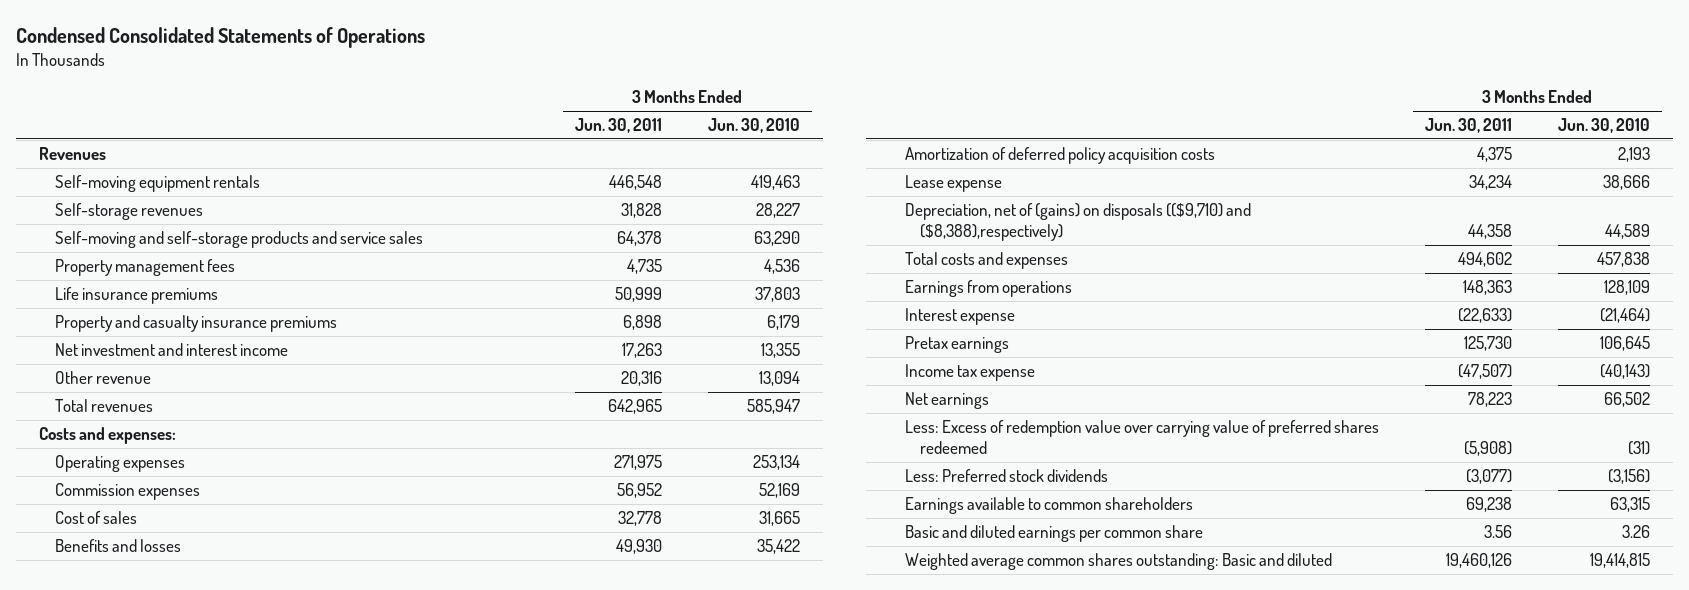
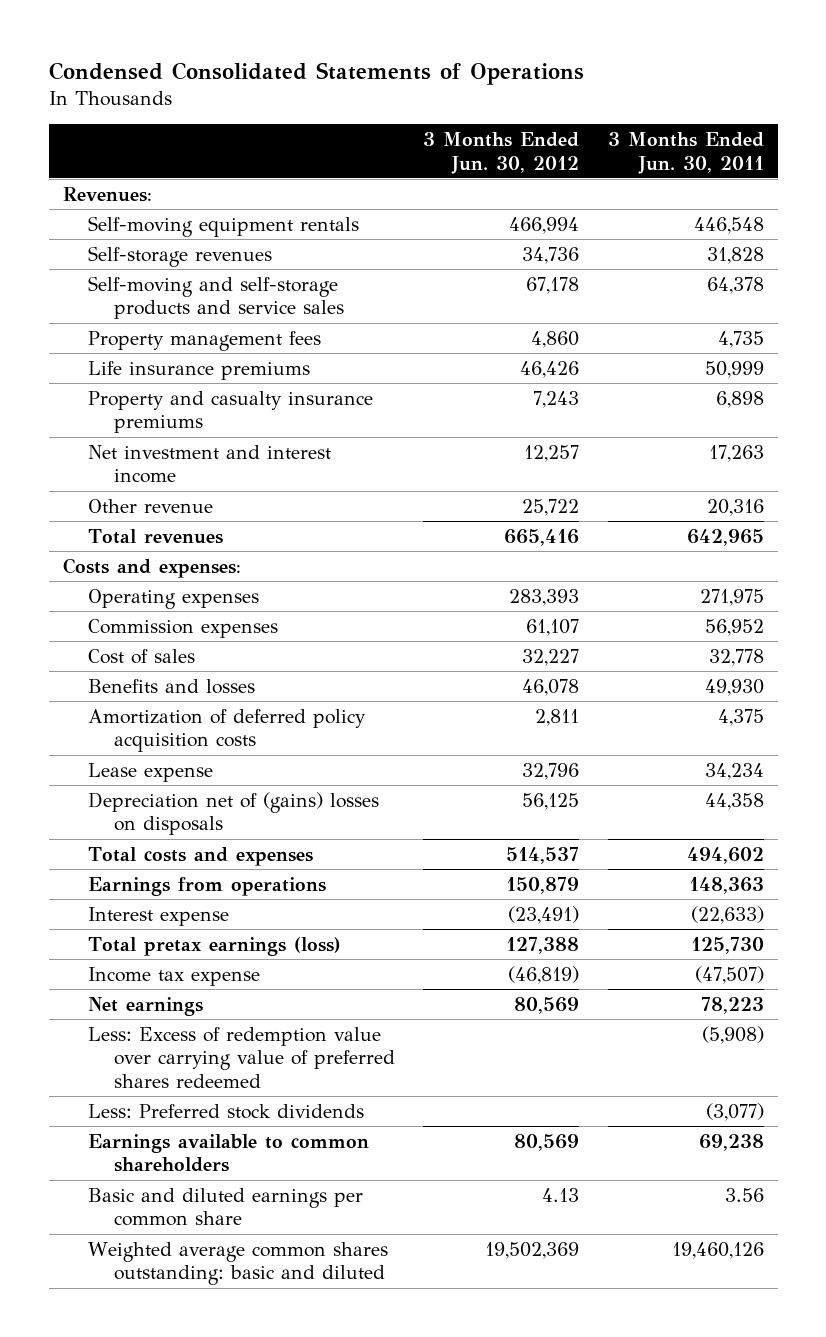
- | 3 Months Ended Jun. 30, 2011 | 3 Months Ended Jun. 30, 2010
+ | 3 Months Ended Jun. 30, 2012 | 3 Months Ended Jun. 30, 2011
- Revenues
+ Revenues:
- Depreciation, net of (gains) on disposals (($9,710) and ($8,388),respectively) | 44,358 | 44,589
+ Depreciation net of (gains) losses on disposals | 56,125 | 44,358
- Pretax earnings | 125,730 | 106,645
+ Total pretax earnings (loss) | 127,388 | 125,730
- Weighted average common shares outstanding: Basic and diluted | 19,460,126 | 19,414,815
+ Weighted average common shares outstanding: basic and diluted | 19,502,369 | 19,460,126

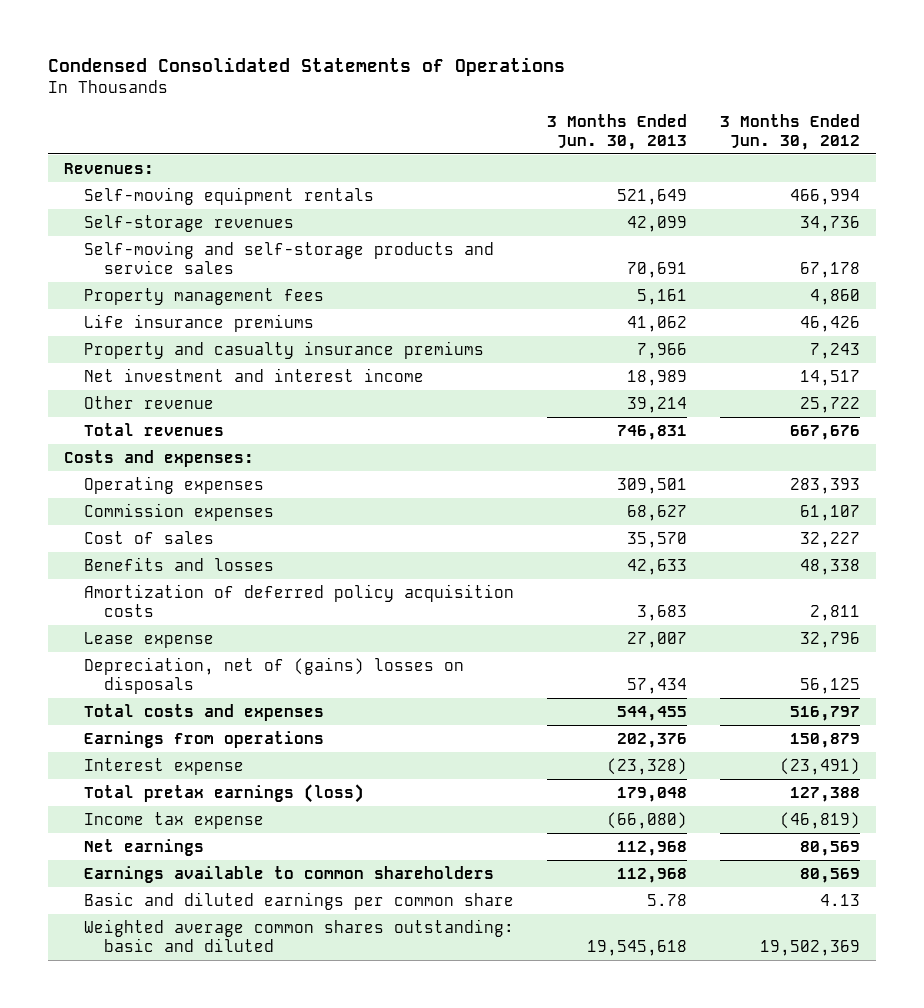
- | 3 Months Ended Jun. 30, 2012 | 3 Months Ended Jun. 30, 2011
+ | 3 Months Ended Jun. 30, 2013 | 3 Months Ended Jun. 30, 2012
- Net investment and interest income | 12,257 | 17,263
+ Net investment and interest income | 18,989 | 14,517
- Total revenues | 665,416 | 642,965
+ Total revenues | 746,831 | 667,676
- Benefits and losses | 46,078 | 49,930
+ Benefits and losses | 42,633 | 48,338
- Depreciation net of (gains) losses on disposals | 56,125 | 44,358
- Total costs and expenses | 514,537 | 494,602
+ Depreciation, net of (gains) losses on disposals | 57,434 | 56,125
+ Total costs and expenses | 544,455 | 516,797
- Less: Excess of redemption value over carrying value of preferred shares redeemed | | (5,908)
- Less: Preferred stock dividends | | (3,077)

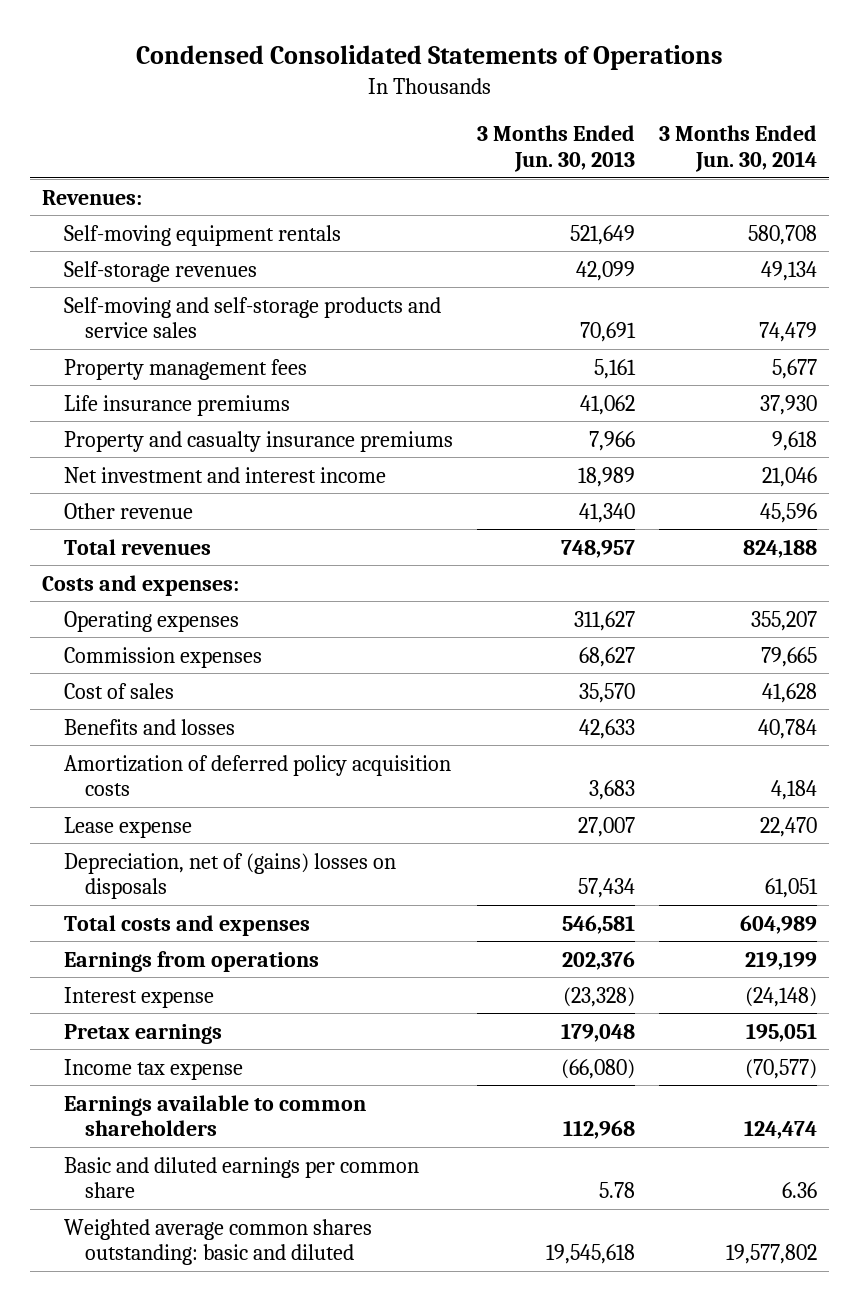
- | 3 Months Ended Jun. 30, 2013 | 3 Months Ended Jun. 30, 2012
+ | 3 Months Ended Jun. 30, 2013 | 3 Months Ended Jun. 30, 2014
- Other revenue | 39,214 | 25,722
- Total revenues | 746,831 | 667,676
+ Other revenue | 41,340 | 45,596
+ Total revenues | 748,957 | 824,188
- Operating expenses | 309,501 | 283,393
+ Operating expenses | 311,627 | 355,207
- Total costs and expenses | 544,455 | 516,797
+ Total costs and expenses | 546,581 | 604,989
- Total pretax earnings (loss) | 179,048 | 127,388
+ Pretax earnings | 179,048 | 195,051
- Net earnings | 112,968 | 80,569

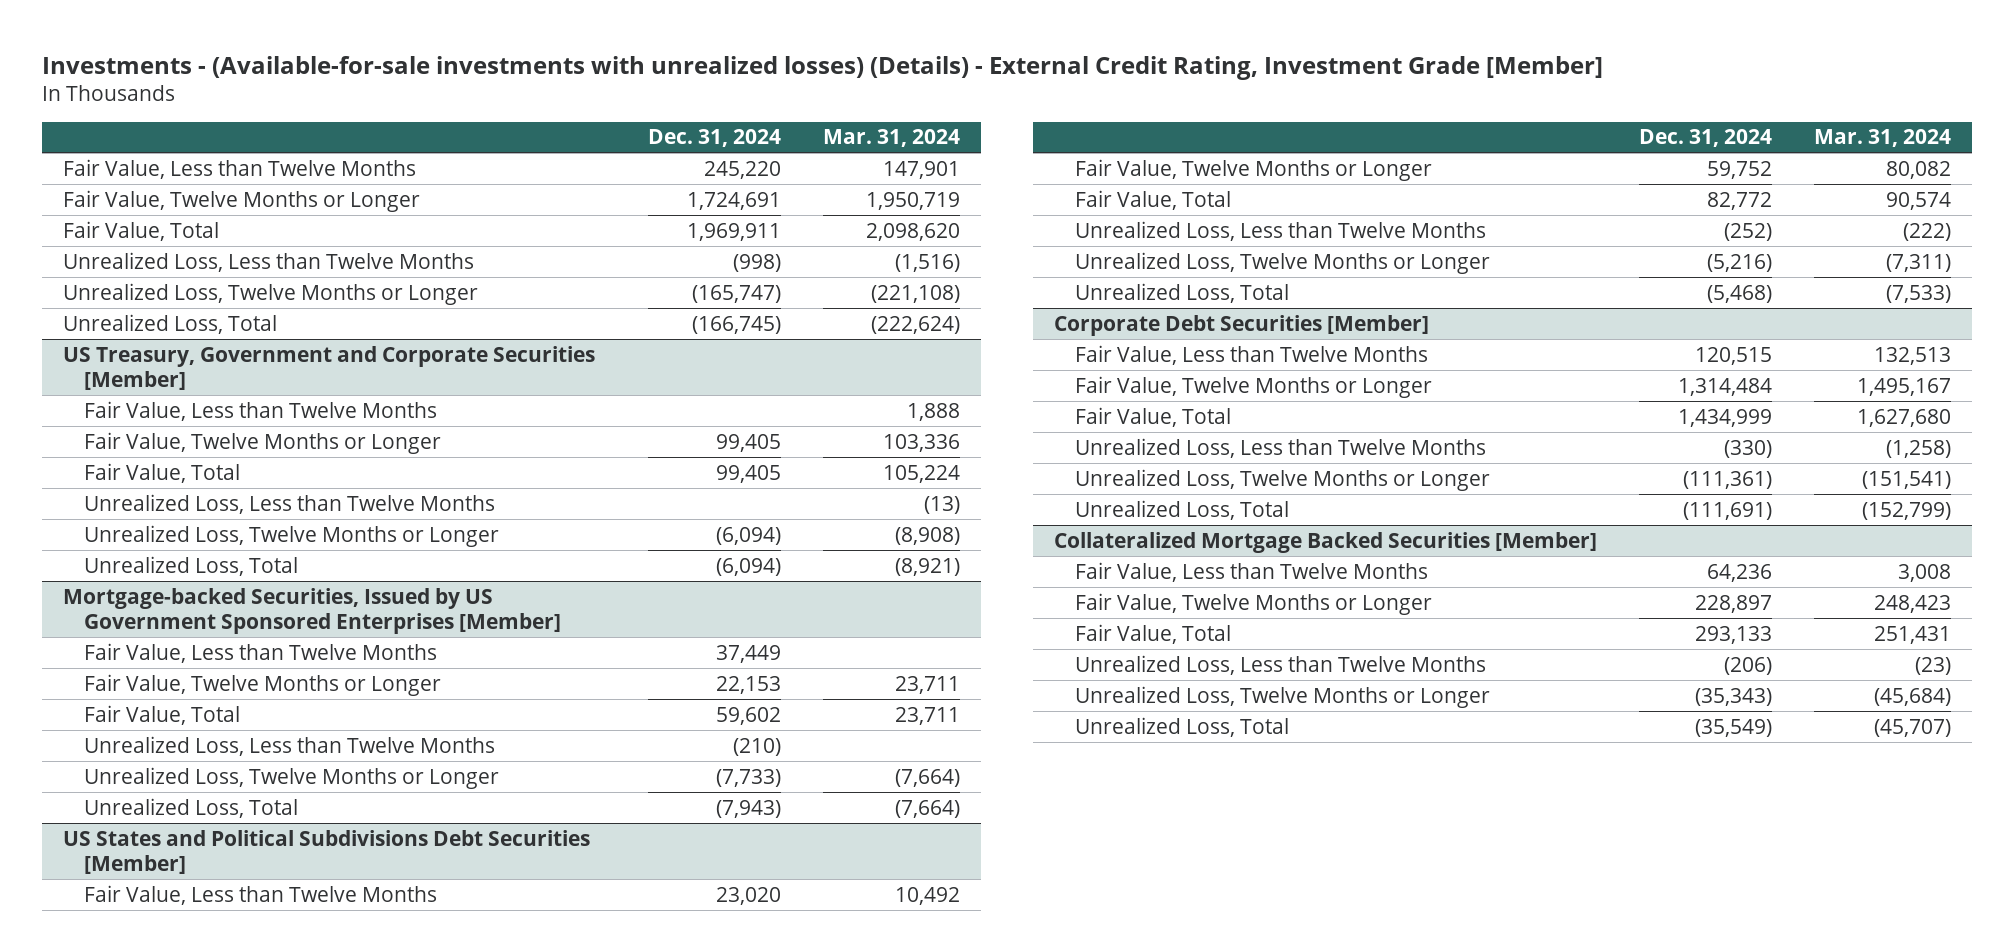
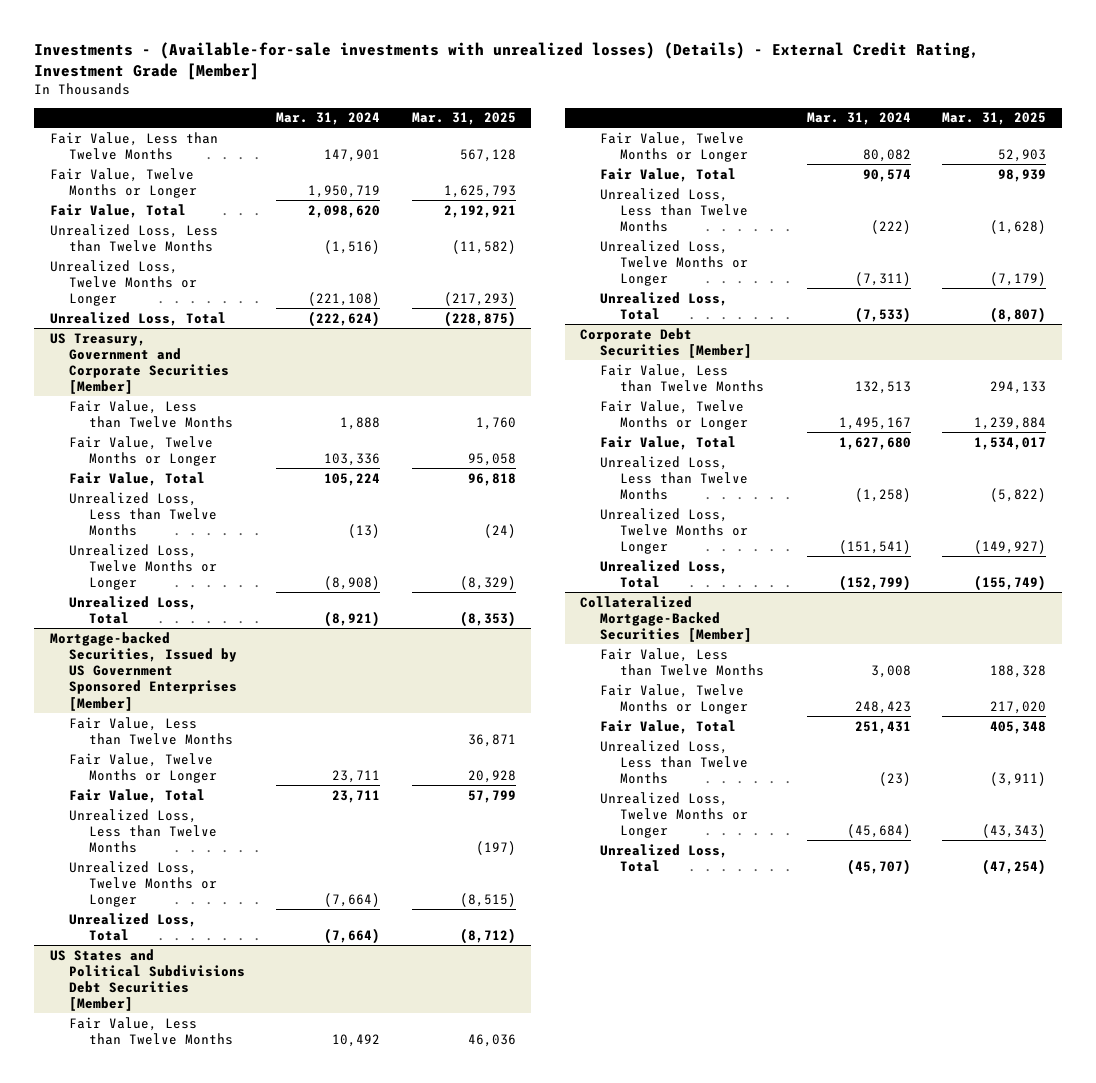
- | Dec. 31, 2024 | Mar. 31, 2024
+ | Mar. 31, 2024 | Mar. 31, 2025
- Collateralized Mortgage Backed Securities [Member]
+ Collateralized Mortgage-Backed Securities [Member]

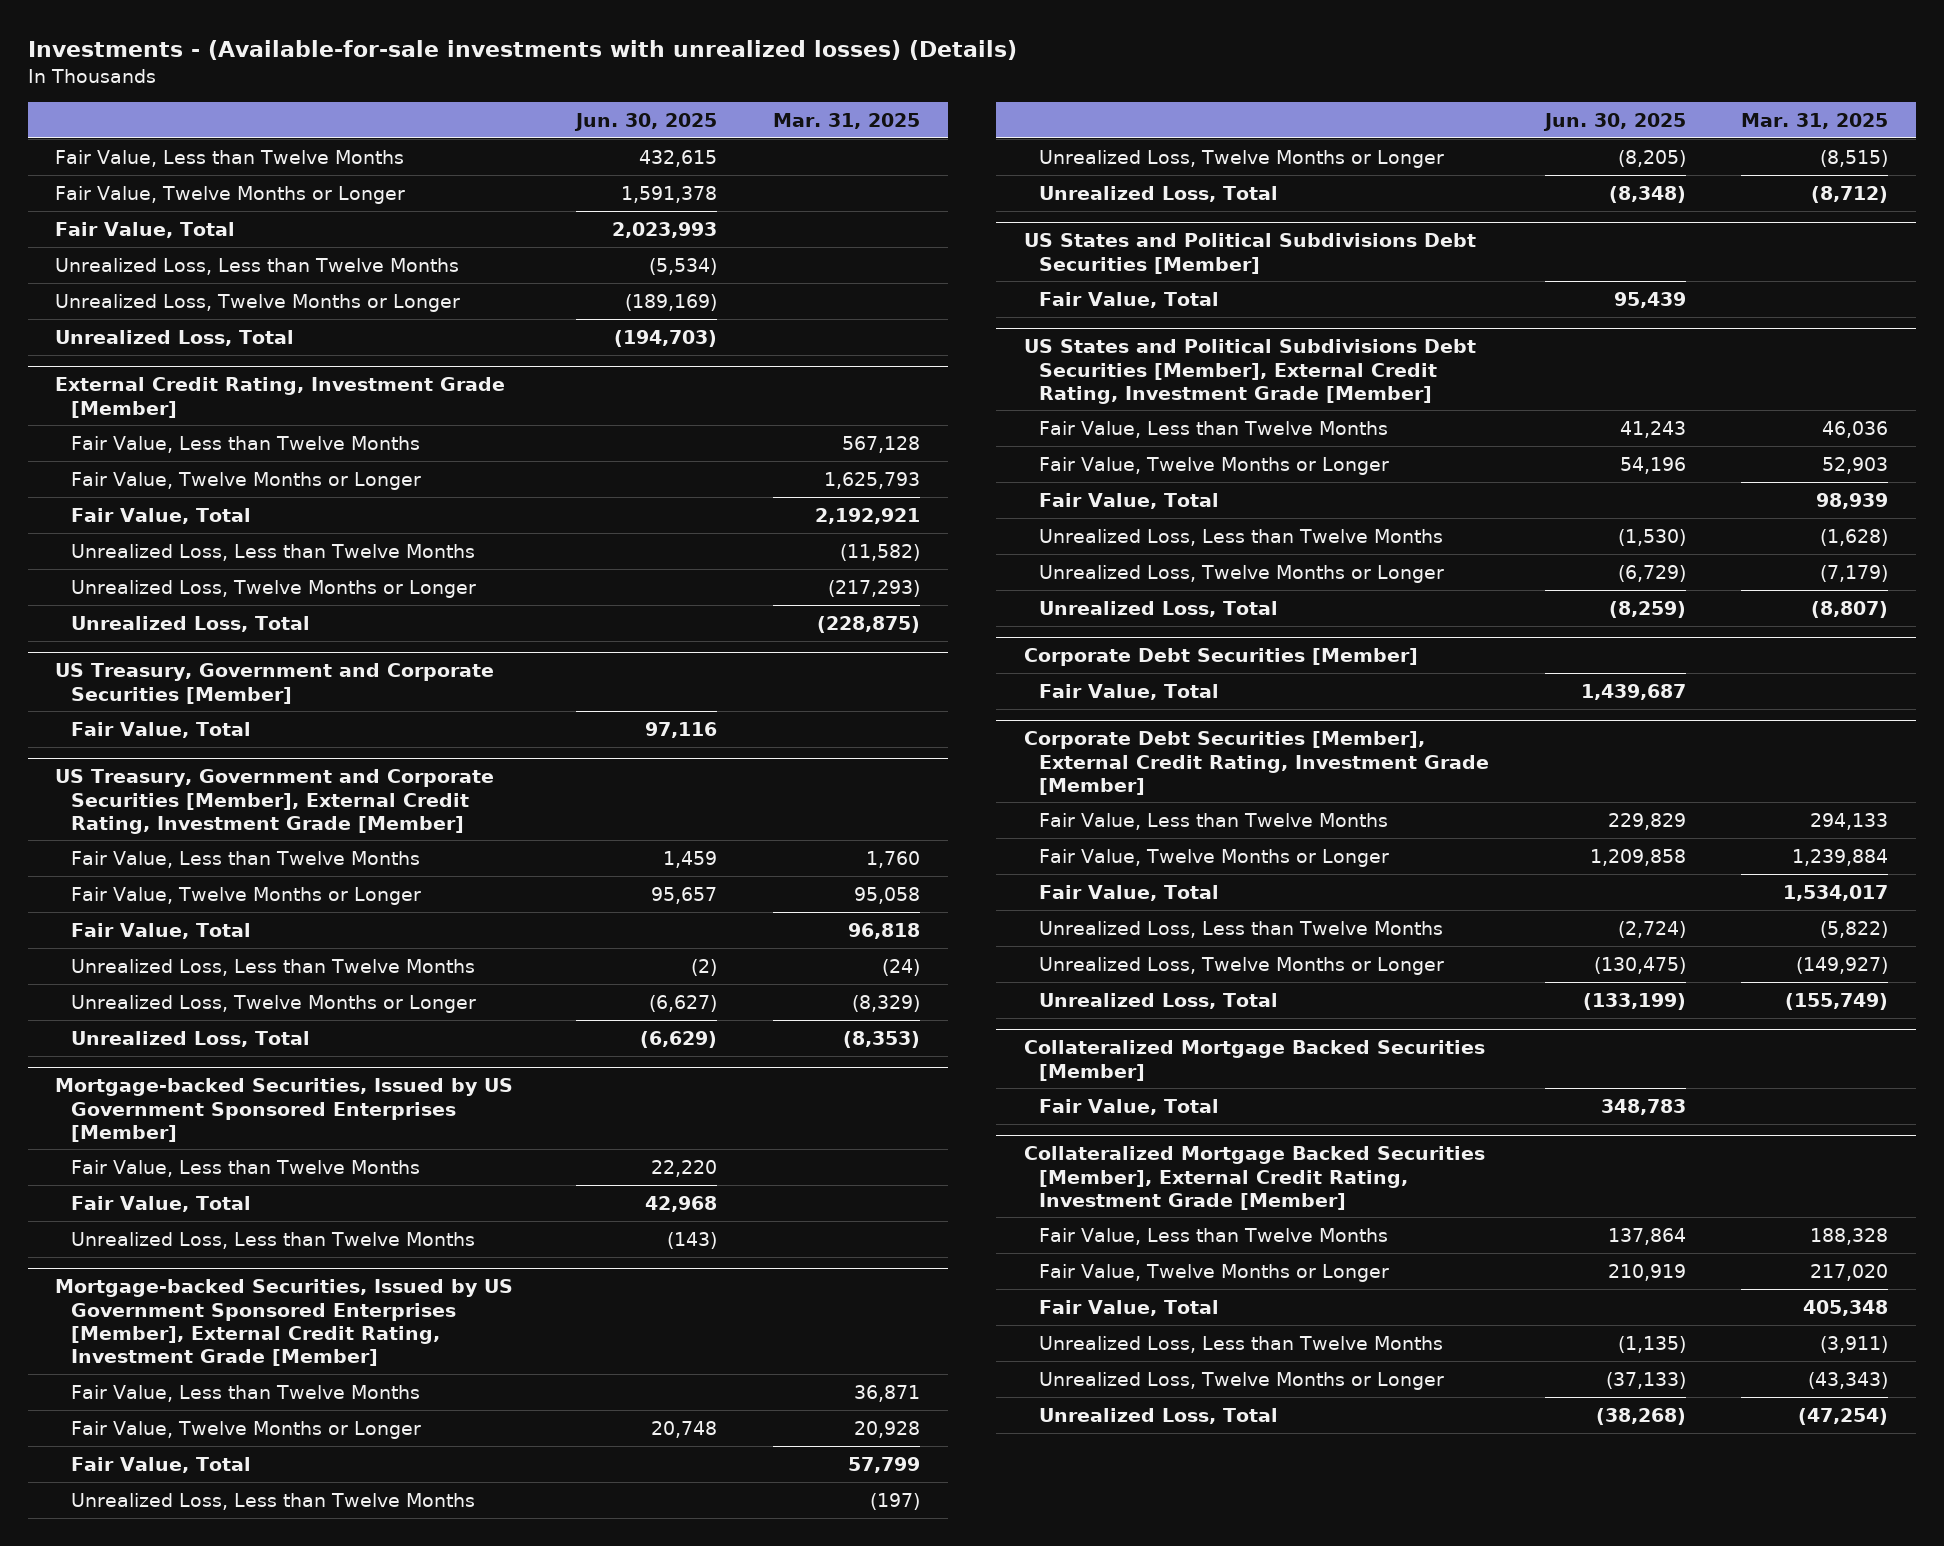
- Investments - (Available-for-sale investments with unrealized losses) (Details) - External Credit Rating, Investment Grade [Member]
+ Investments - (Available-for-sale investments with unrealized losses) (Details)
- | Mar. 31, 2024 | Mar. 31, 2025
+ | Jun. 30, 2025 | Mar. 31, 2025
+ Fair Value, Less than Twelve Months | 432,615 |
+ Fair Value, Twelve Months or Longer | 1,591,378 |
+ Fair Value, Total | 2,023,993 |
+ Unrealized Loss, Less than Twelve Months | (5,534) |
+ Unrealized Loss, Twelve Months or Longer | (189,169) |
+ Unrealized Loss, Total | (194,703) |
+ External Credit Rating, Investment Grade [Member]
@ US Treasury, Government and Corporate Securities [Member]
+ Fair Value, Total | 97,116 |
+ US Treasury, Government and Corporate Securities [Member], External Credit Rating, Investment Grade [Member]
@ Mortgage-backed Securities, Issued by US Government Sponsored Enterprises [Member]
+ Fair Value, Less than Twelve Months | 22,220 |
+ Fair Value, Total | 42,968 |
+ Unrealized Loss, Less than Twelve Months | (143) |
+ Mortgage-backed Securities, Issued by US Government Sponsored Enterprises [Member], External Credit Rating, Investment Grade [Member]
@ US States and Political Subdivisions Debt Securities [Member]
+ Fair Value, Total | 95,439 |
+ US States and Political Subdivisions Debt Securities [Member], External Credit Rating, Investment Grade [Member]
@ Corporate Debt Securities [Member]
+ Fair Value, Total | 1,439,687 |
+ Corporate Debt Securities [Member], External Credit Rating, Investment Grade [Member]
- Collateralized Mortgage-Backed Securities [Member]
+ Collateralized Mortgage Backed Securities [Member]
+ Fair Value, Total | 348,783 |
+ Collateralized Mortgage Backed Securities [Member], External Credit Rating, Investment Grade [Member]

